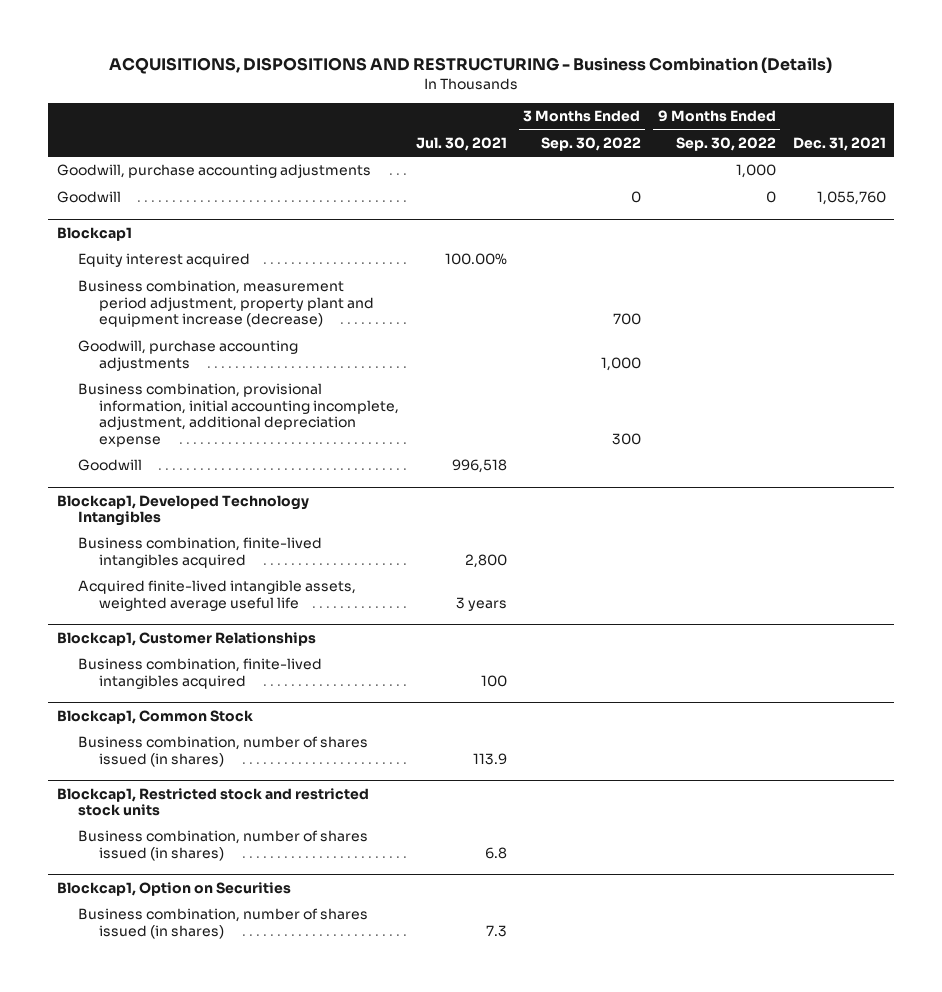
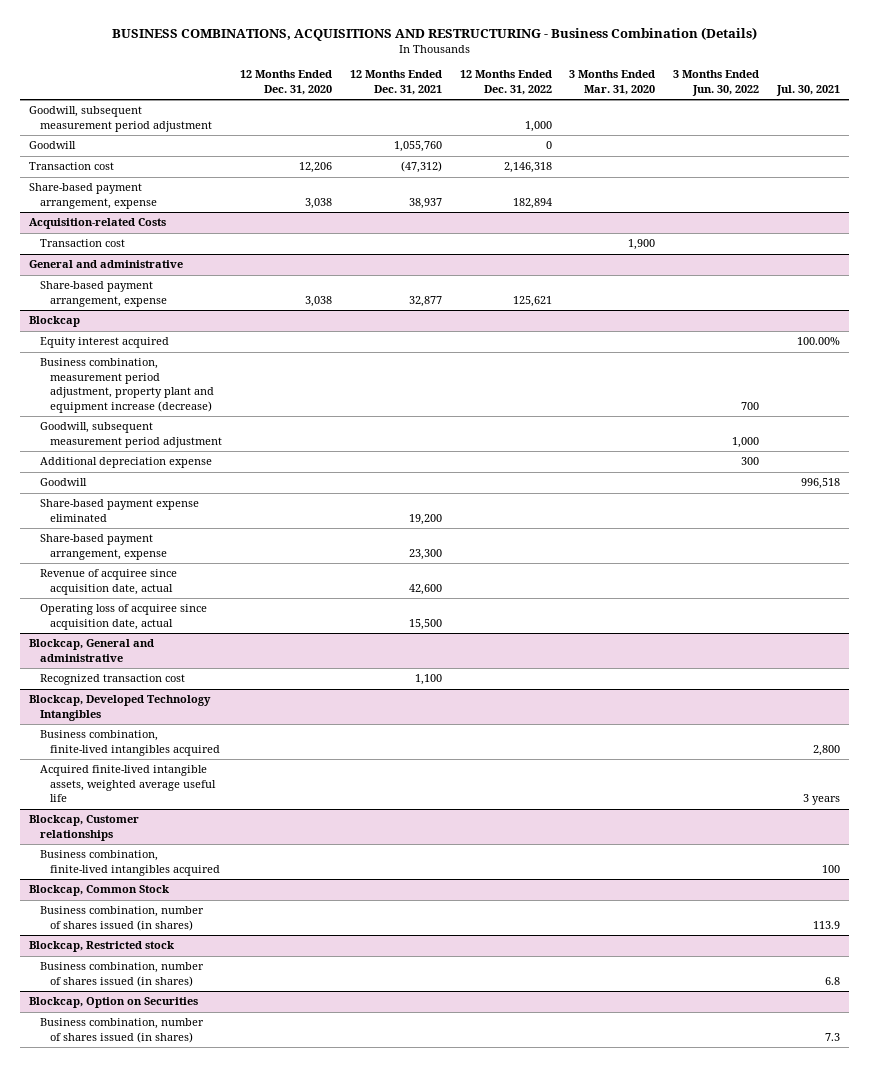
- ACQUISITIONS, DISPOSITIONS AND RESTRUCTURING - Business Combination (Details)
+ BUSINESS COMBINATIONS, ACQUISITIONS AND RESTRUCTURING - Business Combination (Details)
- | Jul. 30, 2021 | 3 Months Ended Sep. 30, 2022 | 9 Months Ended Sep. 30, 2022 | Dec. 31, 2021
+ | 12 Months Ended Dec. 31, 2020 | 12 Months Ended Dec. 31, 2021 | 12 Months Ended Dec. 31, 2022 | 3 Months Ended Mar. 31, 2020 | 3 Months Ended Jun. 30, 2022 | Jul. 30, 2021
- Goodwill, purchase accounting adjustments | | | 1,000 |
+ Goodwill, subsequent measurement period adjustment | | | 1,000 | | |
- Blockcap1
+ Transaction cost | 12,206 | (47,312) | 2,146,318 | | |
+ Share-based payment arrangement, expense | 3,038 | 38,937 | 182,894 | | |
+ Acquisition-related Costs
+ Transaction cost | | | | 1,900 | |
+ General and administrative
+ Share-based payment arrangement, expense | 3,038 | 32,877 | 125,621 | | |
+ Blockcap
- Goodwill, purchase accounting adjustments | | 1,000 | |
- Business combination, provisional information, initial accounting incomplete, adjustment, additional depreciation expense | | 300 | |
+ Goodwill, subsequent measurement period adjustment | | | | | 1,000 |
+ Additional depreciation expense | | | | | 300 |
- Blockcap1, Developed Technology Intangibles
+ Share-based payment expense eliminated | | 19,200 | | | |
+ Share-based payment arrangement, expense | | 23,300 | | | |
+ Revenue of acquiree since acquisition date, actual | | 42,600 | | | |
+ Operating loss of acquiree since acquisition date, actual | | 15,500 | | | |
+ Blockcap, General and administrative
+ Recognized transaction cost | | 1,100 | | | |
+ Blockcap, Developed Technology Intangibles
- Blockcap1, Customer Relationships
+ Blockcap, Customer relationships
- Blockcap1, Common Stock
+ Blockcap, Common Stock
- Blockcap1, Restricted stock and restricted stock units
+ Blockcap, Restricted stock
- Blockcap1, Option on Securities
+ Blockcap, Option on Securities

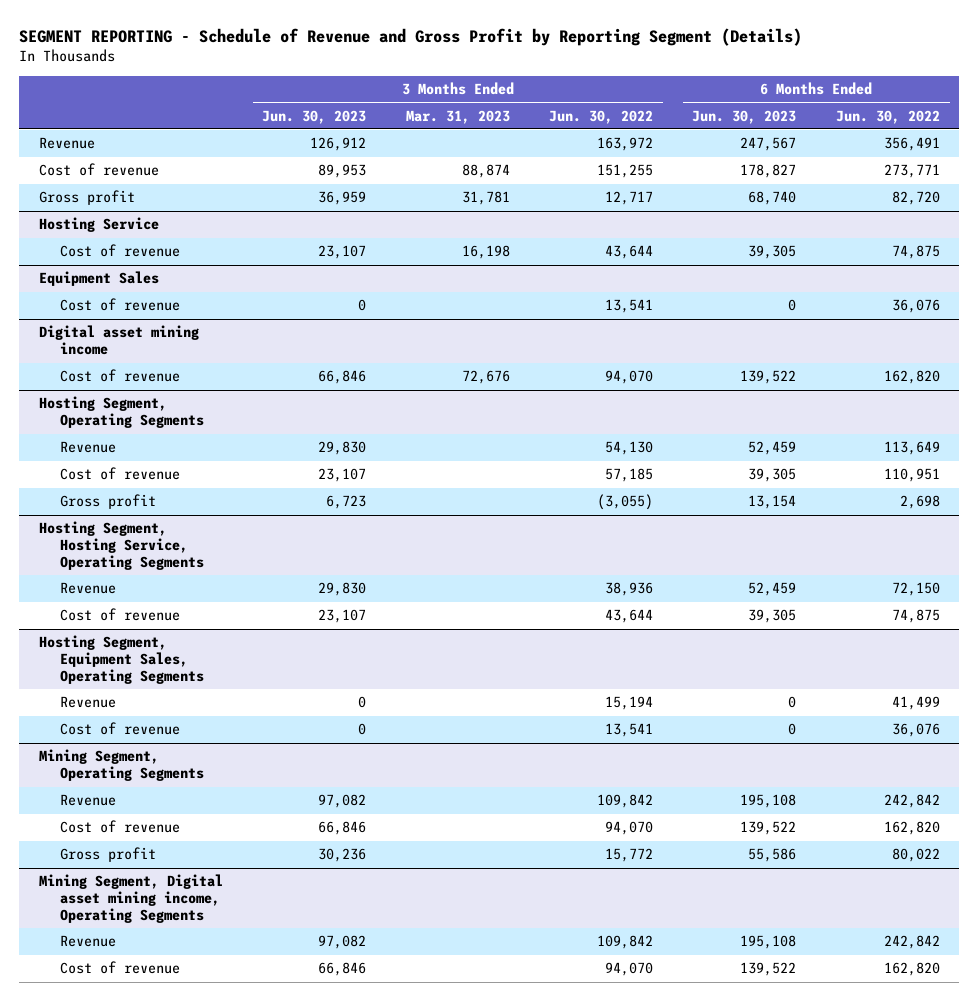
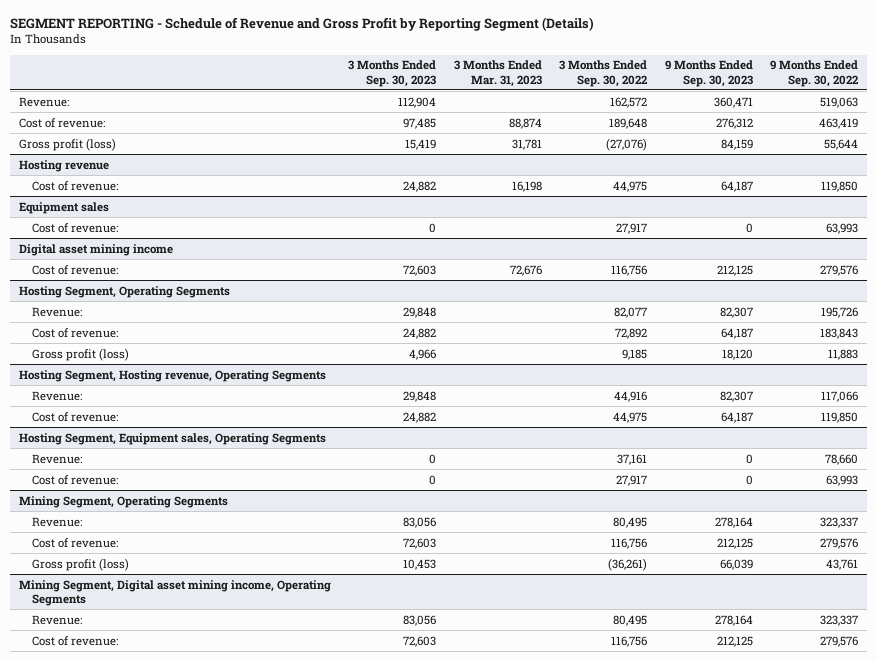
- | 3 Months Ended Jun. 30, 2023 | 3 Months Ended Mar. 31, 2023 | 3 Months Ended Jun. 30, 2022 | 6 Months Ended Jun. 30, 2023 | 6 Months Ended Jun. 30, 2022
+ | 3 Months Ended Sep. 30, 2023 | 3 Months Ended Mar. 31, 2023 | 3 Months Ended Sep. 30, 2022 | 9 Months Ended Sep. 30, 2023 | 9 Months Ended Sep. 30, 2022
- Revenue | 126,912 | | 163,972 | 247,567 | 356,491
- Cost of revenue | 89,953 | 88,874 | 151,255 | 178,827 | 273,771
- Gross profit | 36,959 | 31,781 | 12,717 | 68,740 | 82,720
- Hosting Service
- Cost of revenue | 23,107 | 16,198 | 43,644 | 39,305 | 74,875
- Equipment Sales
- Cost of revenue | 0 | | 13,541 | 0 | 36,076
+ Revenue: | 112,904 | | 162,572 | 360,471 | 519,063
+ Cost of revenue: | 97,485 | 88,874 | 189,648 | 276,312 | 463,419
+ Gross profit (loss) | 15,419 | 31,781 | (27,076) | 84,159 | 55,644
+ Hosting revenue
+ Cost of revenue: | 24,882 | 16,198 | 44,975 | 64,187 | 119,850
+ Equipment sales
+ Cost of revenue: | 0 | | 27,917 | 0 | 63,993
@ Digital asset mining income
- Cost of revenue | 66,846 | 72,676 | 94,070 | 139,522 | 162,820
+ Cost of revenue: | 72,603 | 72,676 | 116,756 | 212,125 | 279,576
@ Hosting Segment, Operating Segments
- Revenue | 29,830 | | 54,130 | 52,459 | 113,649
- Cost of revenue | 23,107 | | 57,185 | 39,305 | 110,951
- Gross profit | 6,723 | | (3,055) | 13,154 | 2,698
- Hosting Segment, Hosting Service, Operating Segments
- Revenue | 29,830 | | 38,936 | 52,459 | 72,150
- Cost of revenue | 23,107 | | 43,644 | 39,305 | 74,875
- Hosting Segment, Equipment Sales, Operating Segments
- Revenue | 0 | | 15,194 | 0 | 41,499
- Cost of revenue | 0 | | 13,541 | 0 | 36,076
@ Hosting Segment, Operating Segments
+ Revenue: | 29,848 | | 82,077 | 82,307 | 195,726
+ Cost of revenue: | 24,882 | | 72,892 | 64,187 | 183,843
+ Gross profit (loss) | 4,966 | | 9,185 | 18,120 | 11,883
+ Hosting Segment, Hosting revenue, Operating Segments
+ Revenue: | 29,848 | | 44,916 | 82,307 | 117,066
+ Cost of revenue: | 24,882 | | 44,975 | 64,187 | 119,850
+ Hosting Segment, Equipment sales, Operating Segments
+ Revenue: | 0 | | 37,161 | 0 | 78,660
+ Cost of revenue: | 0 | | 27,917 | 0 | 63,993
@ Mining Segment, Operating Segments
- Revenue | 97,082 | | 109,842 | 195,108 | 242,842
- Cost of revenue | 66,846 | | 94,070 | 139,522 | 162,820
- Gross profit | 30,236 | | 15,772 | 55,586 | 80,022
+ Revenue: | 83,056 | | 80,495 | 278,164 | 323,337
+ Cost of revenue: | 72,603 | | 116,756 | 212,125 | 279,576
+ Gross profit (loss) | 10,453 | | (36,261) | 66,039 | 43,761
@ Mining Segment, Digital asset mining income, Operating Segments
- Revenue | 97,082 | | 109,842 | 195,108 | 242,842
- Cost of revenue | 66,846 | | 94,070 | 139,522 | 162,820
+ Revenue: | 83,056 | | 80,495 | 278,164 | 323,337
+ Cost of revenue: | 72,603 | | 116,756 | 212,125 | 279,576

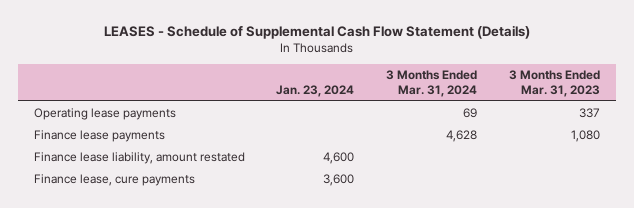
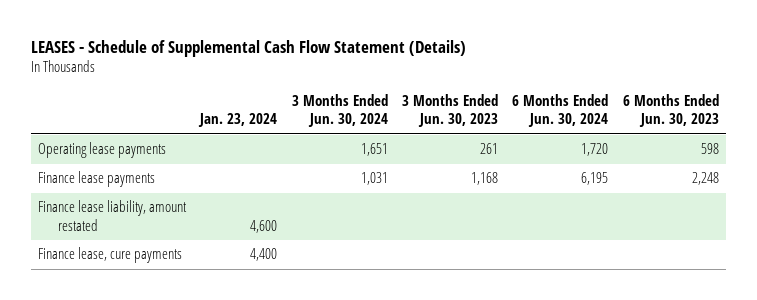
- | Jan. 23, 2024 | 3 Months Ended Mar. 31, 2024 | 3 Months Ended Mar. 31, 2023
+ | Jan. 23, 2024 | 3 Months Ended Jun. 30, 2024 | 3 Months Ended Jun. 30, 2023 | 6 Months Ended Jun. 30, 2024 | 6 Months Ended Jun. 30, 2023
- Finance lease, cure payments | 3,600 | |
+ Finance lease, cure payments | 4,400 | | | |

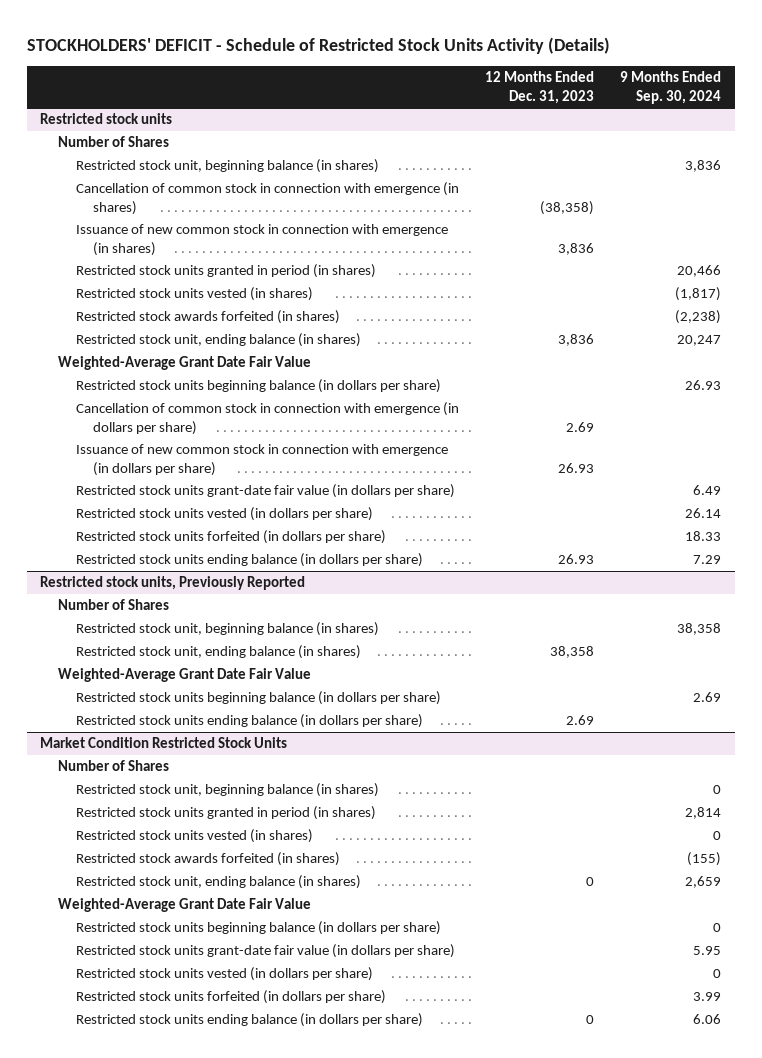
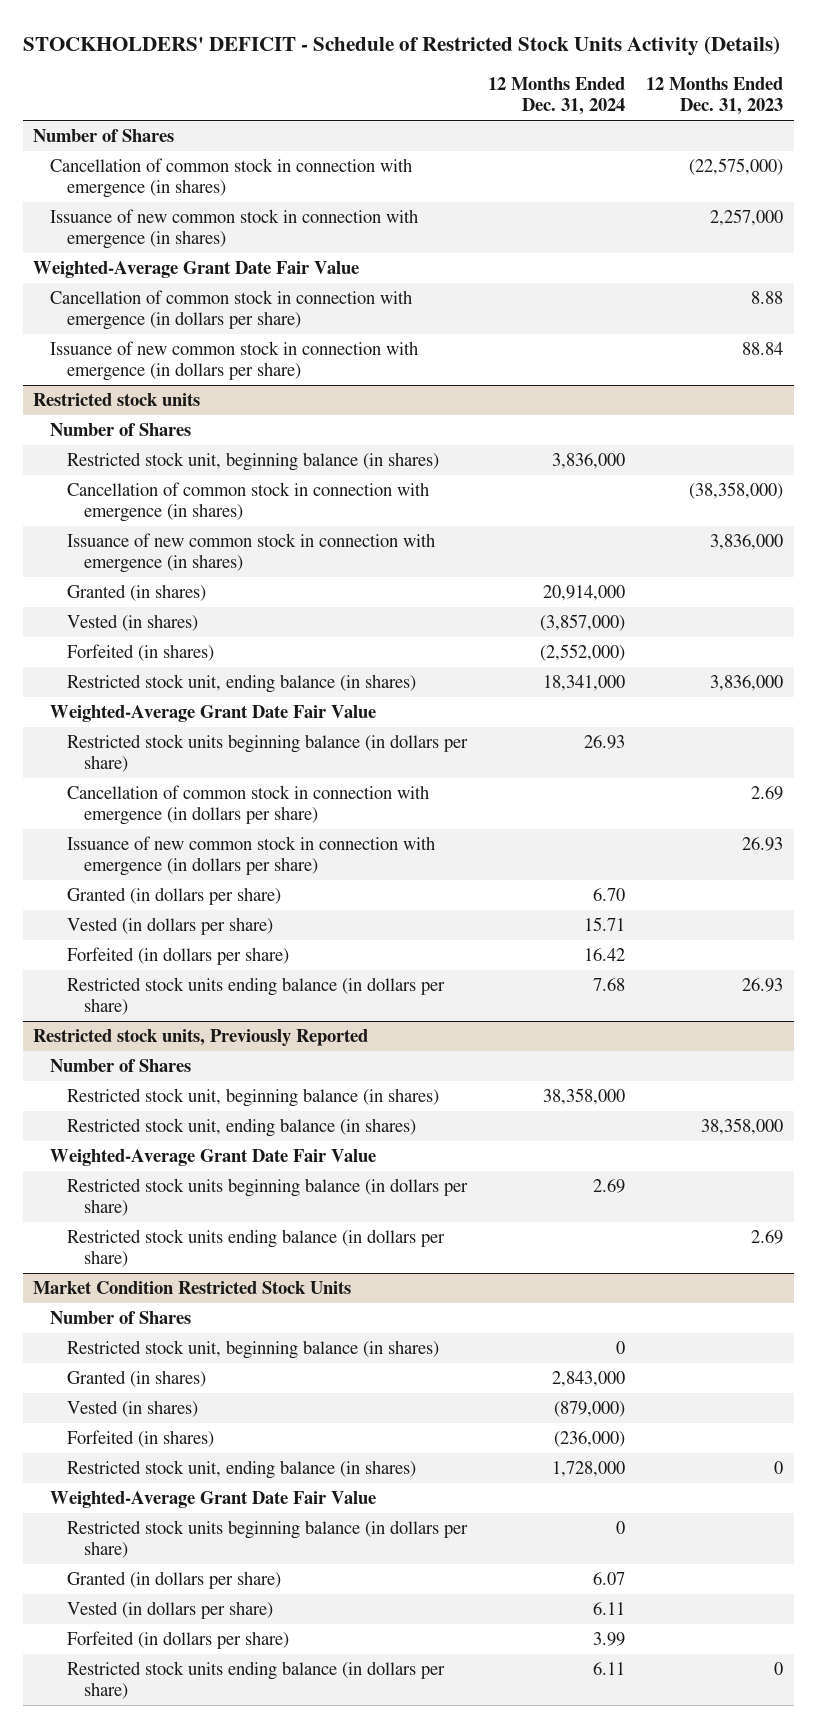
- | 12 Months Ended Dec. 31, 2023 | 9 Months Ended Sep. 30, 2024
+ | 12 Months Ended Dec. 31, 2024 | 12 Months Ended Dec. 31, 2023
+ Number of Shares
+ Cancellation of common stock in connection with emergence (in shares) | | (22,575,000)
+ Issuance of new common stock in connection with emergence (in shares) | | 2,257,000
+ Weighted-Average Grant Date Fair Value
+ Cancellation of common stock in connection with emergence (in dollars per share) | | 8.88
+ Issuance of new common stock in connection with emergence (in dollars per share) | | 88.84
@ Restricted stock units
- Cancellation of common stock in connection with emergence (in shares) | (38,358) |
- Issuance of new common stock in connection with emergence (in shares) | 3,836 |
- Restricted stock units granted in period (in shares) | | 20,466
- Restricted stock units vested (in shares) | | (1,817)
- Restricted stock awards forfeited (in shares) | | (2,238)
- Restricted stock unit, ending balance (in shares) | 3,836 | 20,247
+ Cancellation of common stock in connection with emergence (in shares) | | (38,358,000)
+ Issuance of new common stock in connection with emergence (in shares) | | 3,836,000
+ Granted (in shares) | 20,914,000 |
+ Vested (in shares) | (3,857,000) |
+ Forfeited (in shares) | (2,552,000) |
+ Restricted stock unit, ending balance (in shares) | 18,341,000 | 3,836,000
- Restricted stock units grant-date fair value (in dollars per share) | | 6.49
- Restricted stock units vested (in dollars per share) | | 26.14
- Restricted stock units forfeited (in dollars per share) | | 18.33
+ Granted (in dollars per share) | 6.70 |
+ Vested (in dollars per share) | 15.71 |
+ Forfeited (in dollars per share) | 16.42 |
@ Restricted stock units, Previously Reported
- Restricted stock unit, ending balance (in shares) | 38,358 |
+ Restricted stock unit, ending balance (in shares) | | 38,358,000
@ Market Condition Restricted Stock Units
- Restricted stock units granted in period (in shares) | | 2,814
- Restricted stock units vested (in shares) | | 0
- Restricted stock awards forfeited (in shares) | | (155)
+ Granted (in shares) | 2,843,000 |
+ Vested (in shares) | (879,000) |
+ Forfeited (in shares) | (236,000) |
- Restricted stock units grant-date fair value (in dollars per share) | | 5.95
- Restricted stock units vested (in dollars per share) | | 0
- Restricted stock units forfeited (in dollars per share) | | 3.99
+ Granted (in dollars per share) | 6.07 |
+ Vested (in dollars per share) | 6.11 |
+ Forfeited (in dollars per share) | 3.99 |

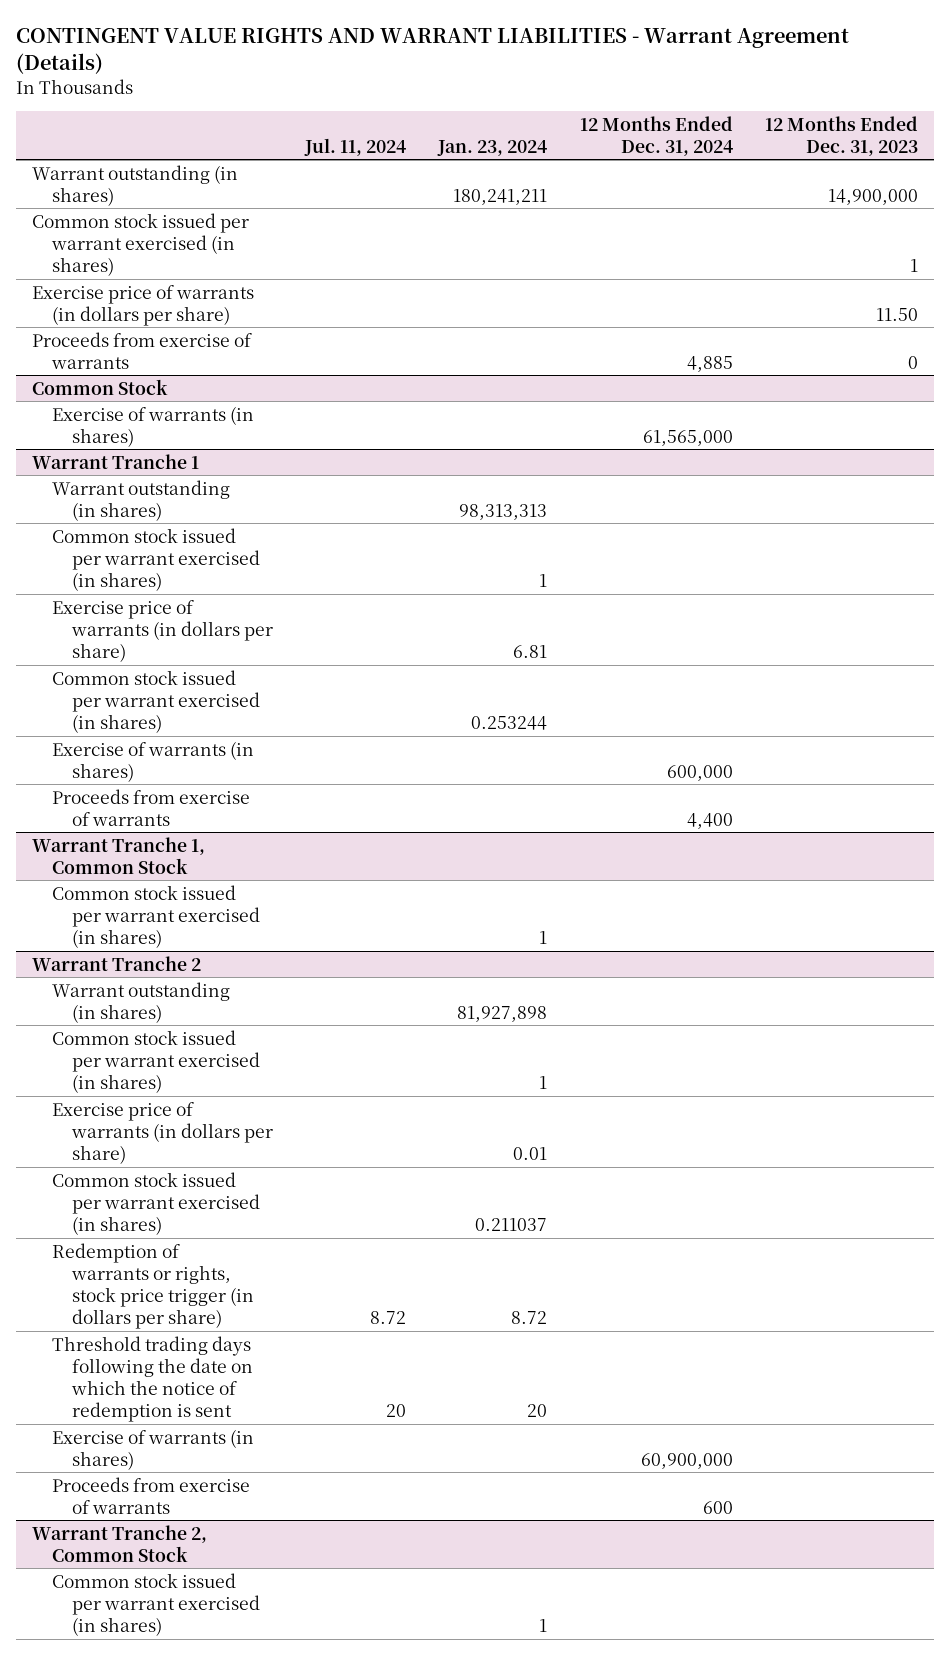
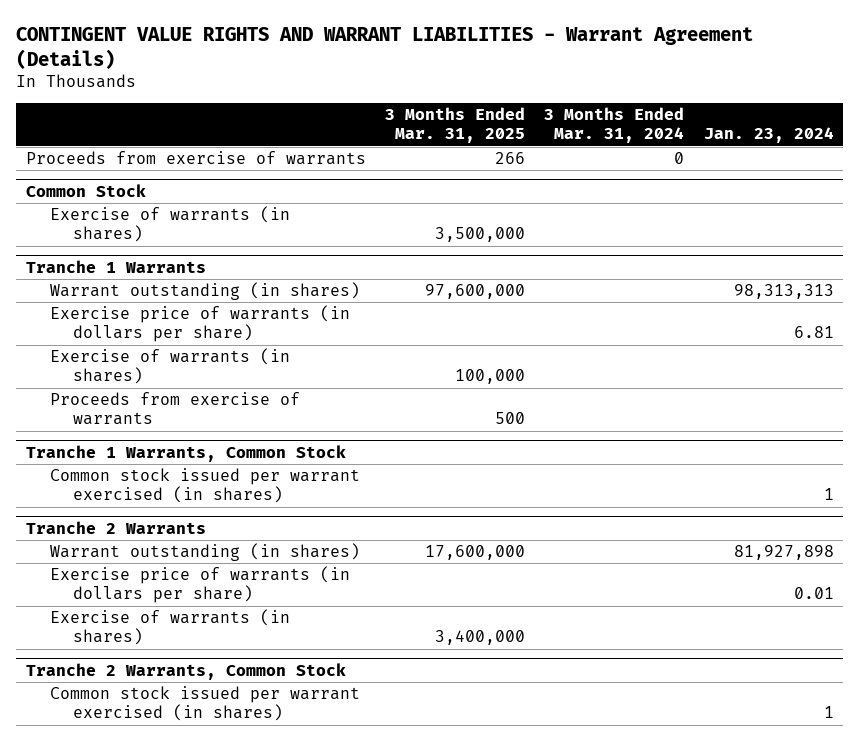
- | Jul. 11, 2024 | Jan. 23, 2024 | 12 Months Ended Dec. 31, 2024 | 12 Months Ended Dec. 31, 2023
+ | 3 Months Ended Mar. 31, 2025 | 3 Months Ended Mar. 31, 2024 | Jan. 23, 2024
- Warrant outstanding (in shares) | | 180,241,211 | | 14,900,000
- Common stock issued per warrant exercised (in shares) | | | | 1
- Exercise price of warrants (in dollars per share) | | | | 11.50
- Warrant Tranche 1
+ Tranche 1 Warrants
- Common stock issued per warrant exercised (in shares) | | 1 | |
- Common stock issued per warrant exercised (in shares) | | 0.253244 | |
- Warrant Tranche 1, Common Stock
+ Tranche 1 Warrants, Common Stock
- Warrant Tranche 2
+ Tranche 2 Warrants
- Common stock issued per warrant exercised (in shares) | | 1 | |
- Common stock issued per warrant exercised (in shares) | | 0.211037 | |
- Redemption of warrants or rights, stock price trigger (in dollars per share) | 8.72 | 8.72 | |
- Threshold trading days following the date on which the notice of redemption is sent | 20 | 20 | |
- Proceeds from exercise of warrants | | | 600 |
- Warrant Tranche 2, Common Stock
+ Tranche 2 Warrants, Common Stock

